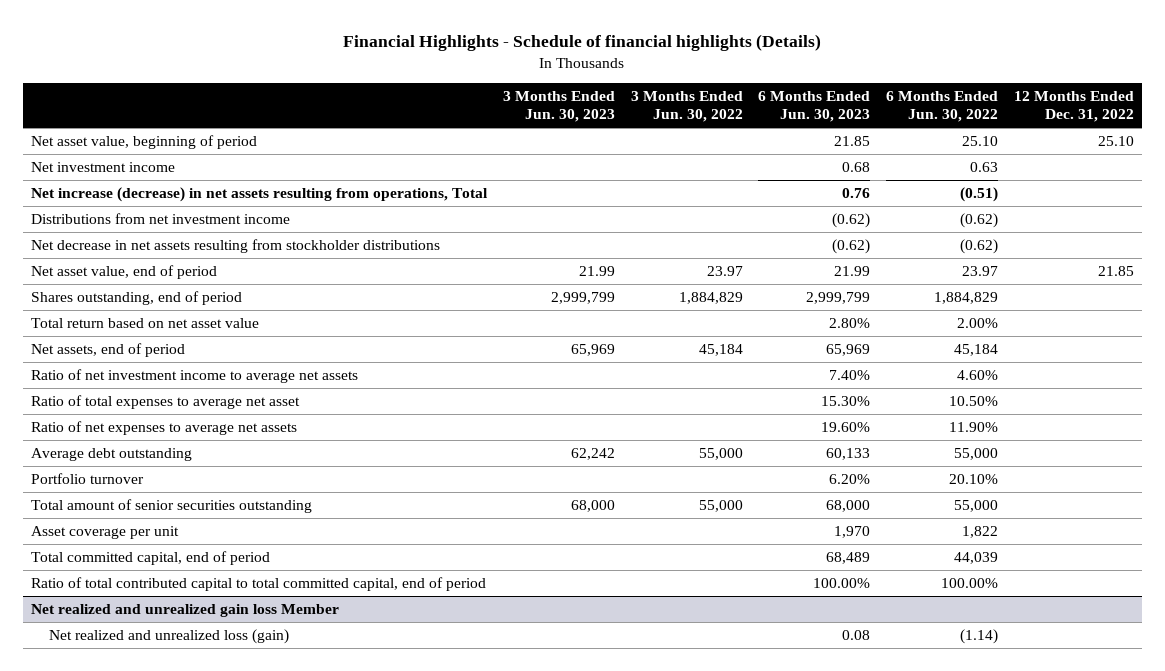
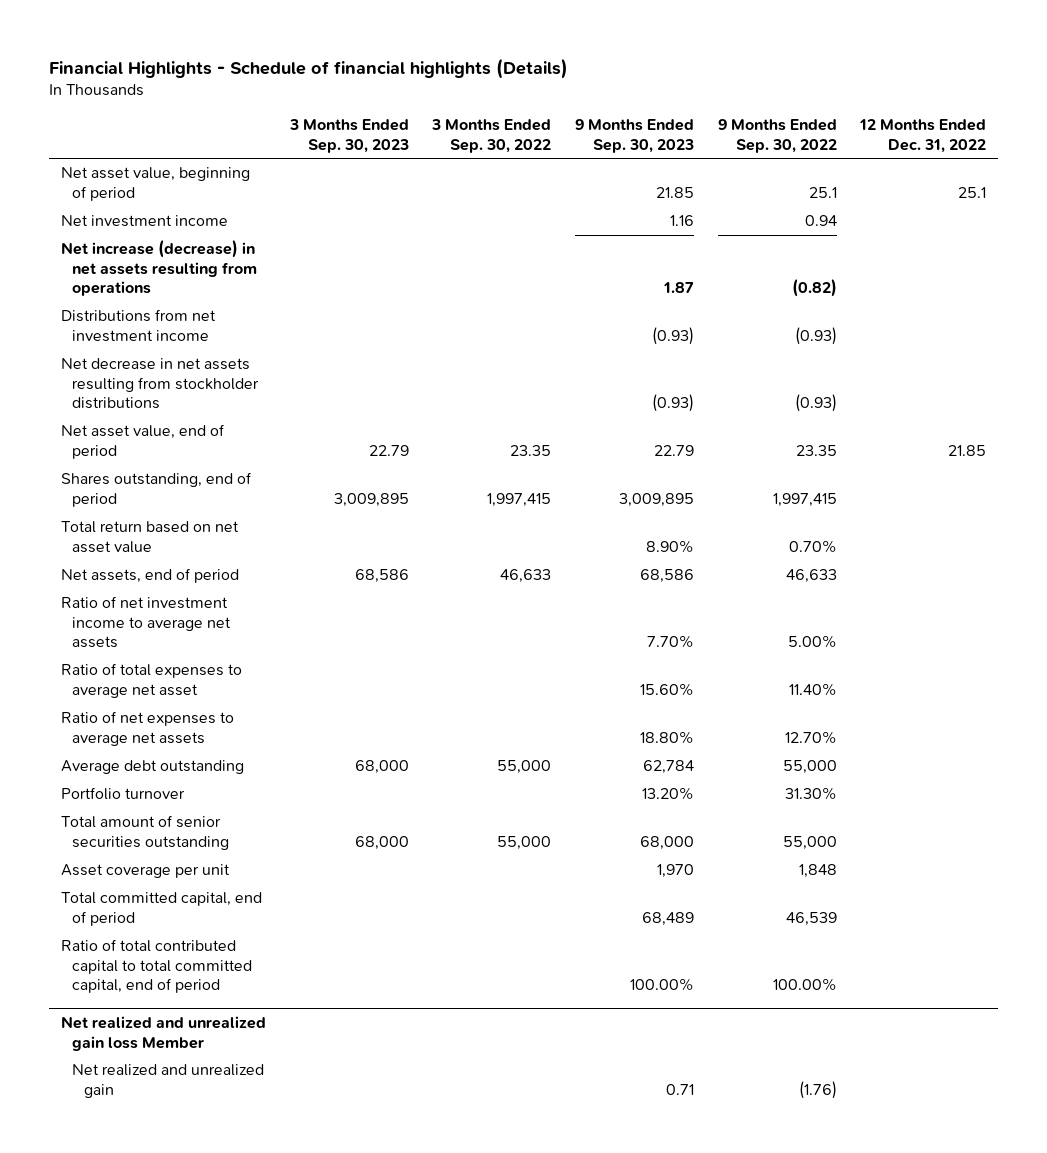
- | 3 Months Ended Jun. 30, 2023 | 3 Months Ended Jun. 30, 2022 | 6 Months Ended Jun. 30, 2023 | 6 Months Ended Jun. 30, 2022 | 12 Months Ended Dec. 31, 2022
+ | 3 Months Ended Sep. 30, 2023 | 3 Months Ended Sep. 30, 2022 | 9 Months Ended Sep. 30, 2023 | 9 Months Ended Sep. 30, 2022 | 12 Months Ended Dec. 31, 2022
- Net asset value, beginning of period | | | 21.85 | 25.10 | 25.10
+ Net asset value, beginning of period | | | 21.85 | 25.1 | 25.1
- Net increase (decrease) in net assets resulting from operations, Total | | | 0.76 | (0.51) |
+ Net increase (decrease) in net assets resulting from operations | | | 1.87 | (0.82) |
@ Net realized and unrealized gain loss Member
- Net realized and unrealized loss (gain) | | | 0.08 | (1.14) |
+ Net realized and unrealized gain | | | 0.71 | (1.76) |

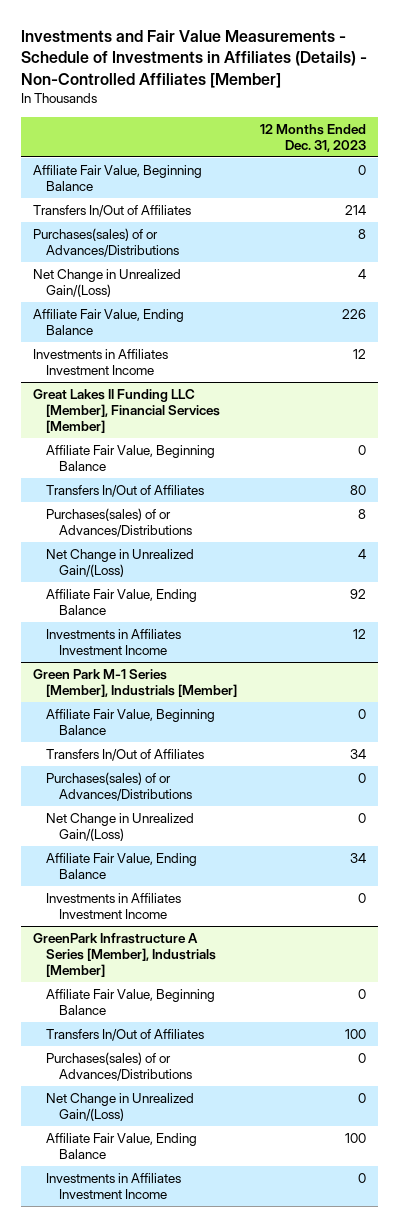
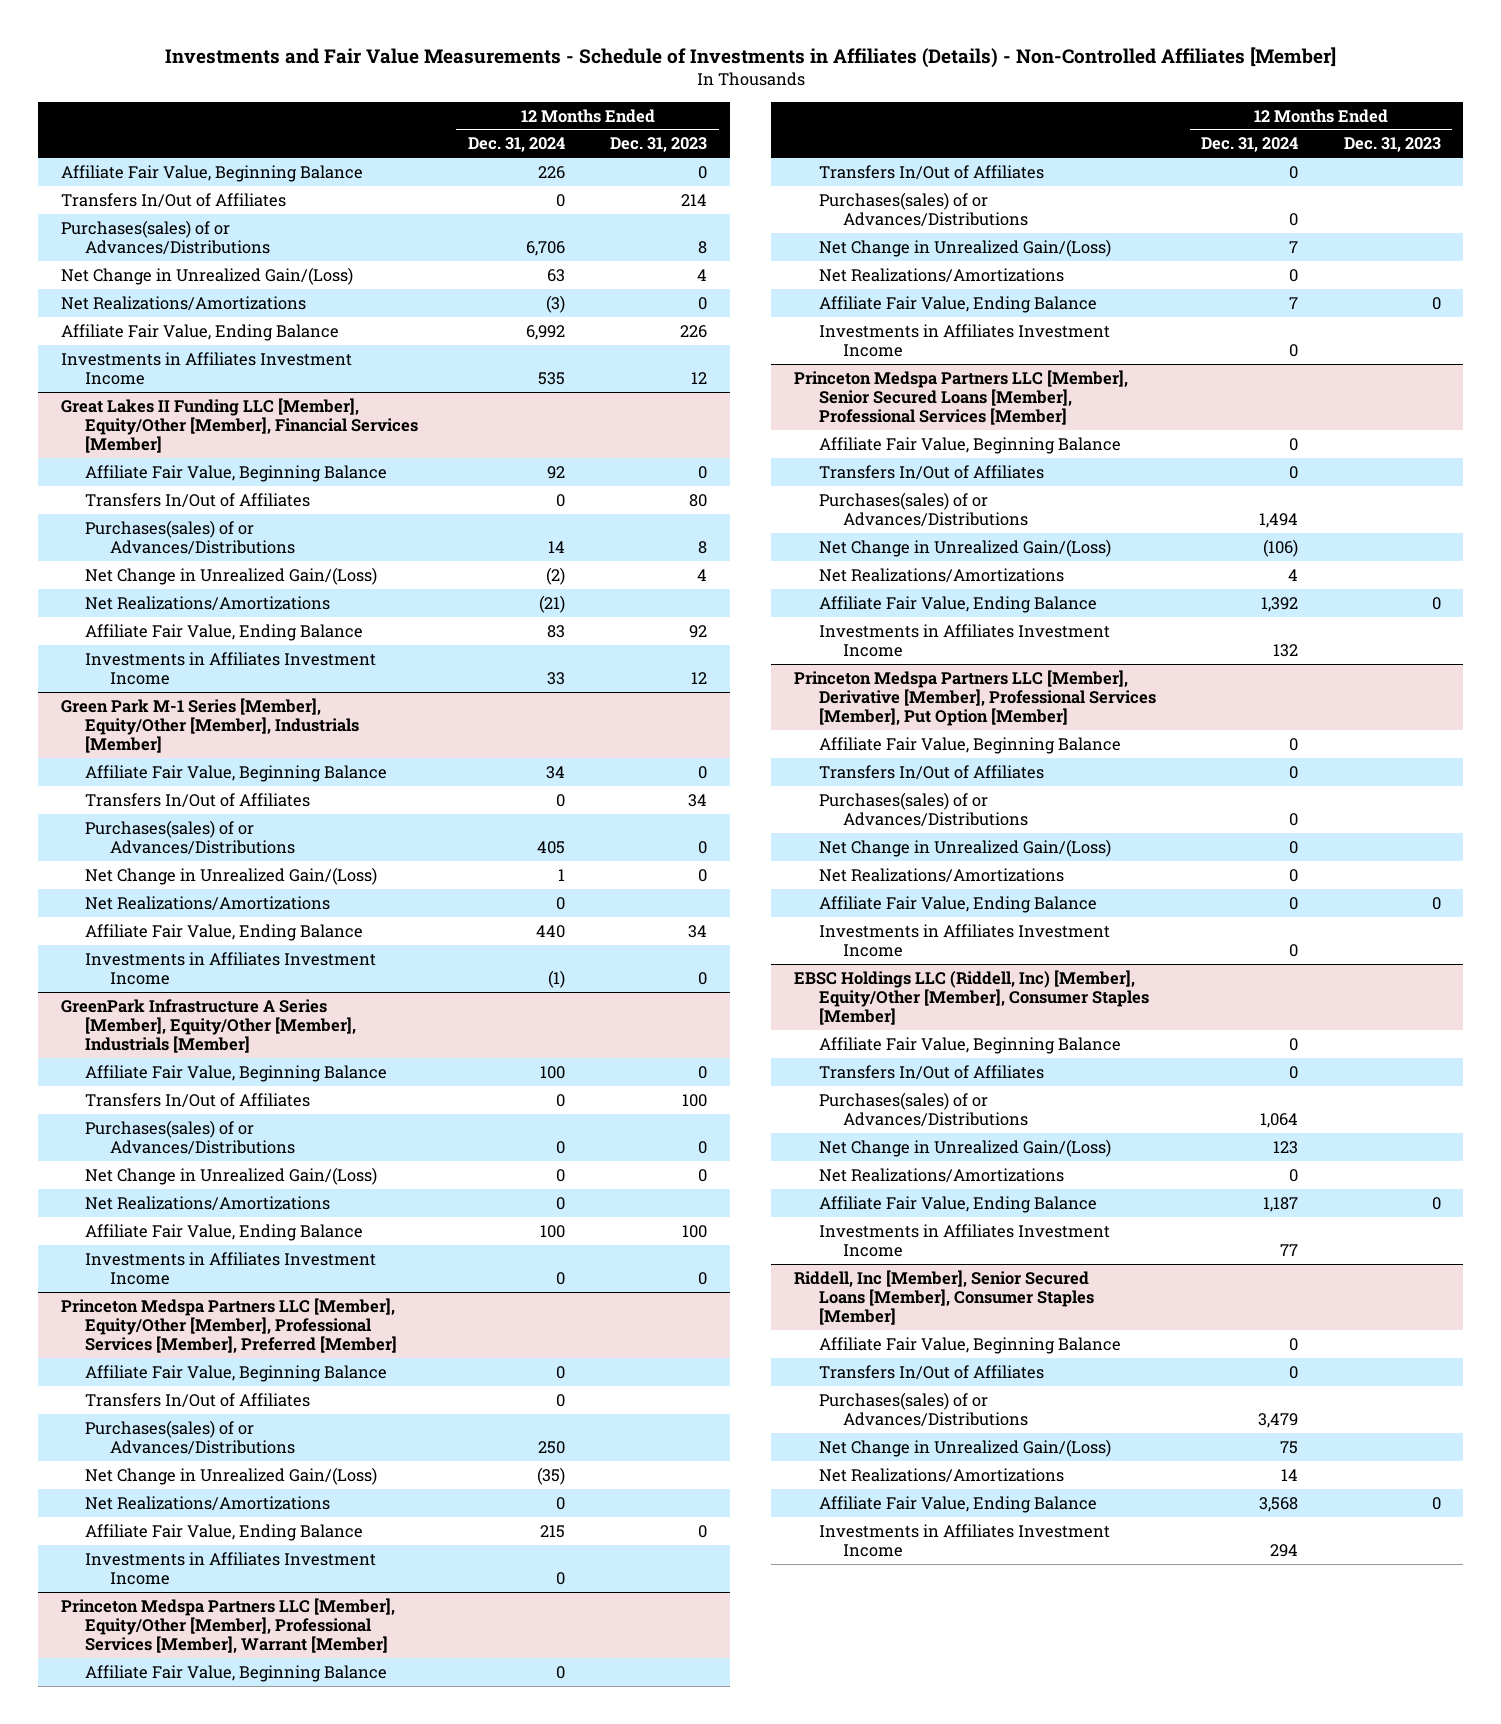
- | 12 Months Ended Dec. 31, 2023
+ | 12 Months Ended Dec. 31, 2024 | 12 Months Ended Dec. 31, 2023
+ Net Realizations/Amortizations | (3) | 0
- Great Lakes II Funding LLC [Member], Financial Services [Member]
+ Great Lakes II Funding LLC [Member], Equity/Other [Member], Financial Services [Member]
+ Net Realizations/Amortizations | (21) |
- Green Park M-1 Series [Member], Industrials [Member]
+ Green Park M-1 Series [Member], Equity/Other [Member], Industrials [Member]
+ Net Realizations/Amortizations | 0 |
- GreenPark Infrastructure A Series [Member], Industrials [Member]
+ GreenPark Infrastructure A Series [Member], Equity/Other [Member], Industrials [Member]
+ Net Realizations/Amortizations | 0 |
+ Princeton Medspa Partners LLC [Member], Equity/Other [Member], Professional Services [Member], Preferred [Member]
+ Affiliate Fair Value, Beginning Balance | 0 |
+ Transfers In/Out of Affiliates | 0 |
+ Purchases(sales) of or Advances/Distributions | 250 |
+ Net Change in Unrealized Gain/(Loss) | (35) |
+ Net Realizations/Amortizations | 0 |
+ Affiliate Fair Value, Ending Balance | 215 | 0
+ Investments in Affiliates Investment Income | 0 |
+ Princeton Medspa Partners LLC [Member], Equity/Other [Member], Professional Services [Member], Warrant [Member]
+ Affiliate Fair Value, Beginning Balance | 0 |
+ Transfers In/Out of Affiliates | 0 |
+ Purchases(sales) of or Advances/Distributions | 0 |
+ Net Change in Unrealized Gain/(Loss) | 7 |
+ Net Realizations/Amortizations | 0 |
+ Affiliate Fair Value, Ending Balance | 7 | 0
+ Investments in Affiliates Investment Income | 0 |
+ Princeton Medspa Partners LLC [Member], Senior Secured Loans [Member], Professional Services [Member]
+ Affiliate Fair Value, Beginning Balance | 0 |
+ Transfers In/Out of Affiliates | 0 |
+ Purchases(sales) of or Advances/Distributions | 1,494 |
+ Net Change in Unrealized Gain/(Loss) | (106) |
+ Net Realizations/Amortizations | 4 |
+ Affiliate Fair Value, Ending Balance | 1,392 | 0
+ Investments in Affiliates Investment Income | 132 |
+ Princeton Medspa Partners LLC [Member], Derivative [Member], Professional Services [Member], Put Option [Member]
+ Affiliate Fair Value, Beginning Balance | 0 |
+ Transfers In/Out of Affiliates | 0 |
+ Purchases(sales) of or Advances/Distributions | 0 |
+ Net Change in Unrealized Gain/(Loss) | 0 |
+ Net Realizations/Amortizations | 0 |
+ Affiliate Fair Value, Ending Balance | 0 | 0
+ Investments in Affiliates Investment Income | 0 |
+ EBSC Holdings LLC (Riddell, Inc) [Member], Equity/Other [Member], Consumer Staples [Member]
+ Affiliate Fair Value, Beginning Balance | 0 |
+ Transfers In/Out of Affiliates | 0 |
+ Purchases(sales) of or Advances/Distributions | 1,064 |
+ Net Change in Unrealized Gain/(Loss) | 123 |
+ Net Realizations/Amortizations | 0 |
+ Affiliate Fair Value, Ending Balance | 1,187 | 0
+ Investments in Affiliates Investment Income | 77 |
+ Riddell, Inc [Member], Senior Secured Loans [Member], Consumer Staples [Member]
+ Affiliate Fair Value, Beginning Balance | 0 |
+ Transfers In/Out of Affiliates | 0 |
+ Purchases(sales) of or Advances/Distributions | 3,479 |
+ Net Change in Unrealized Gain/(Loss) | 75 |
+ Net Realizations/Amortizations | 14 |
+ Affiliate Fair Value, Ending Balance | 3,568 | 0
+ Investments in Affiliates Investment Income | 294 |

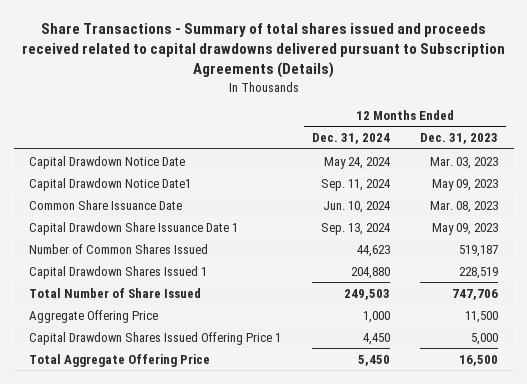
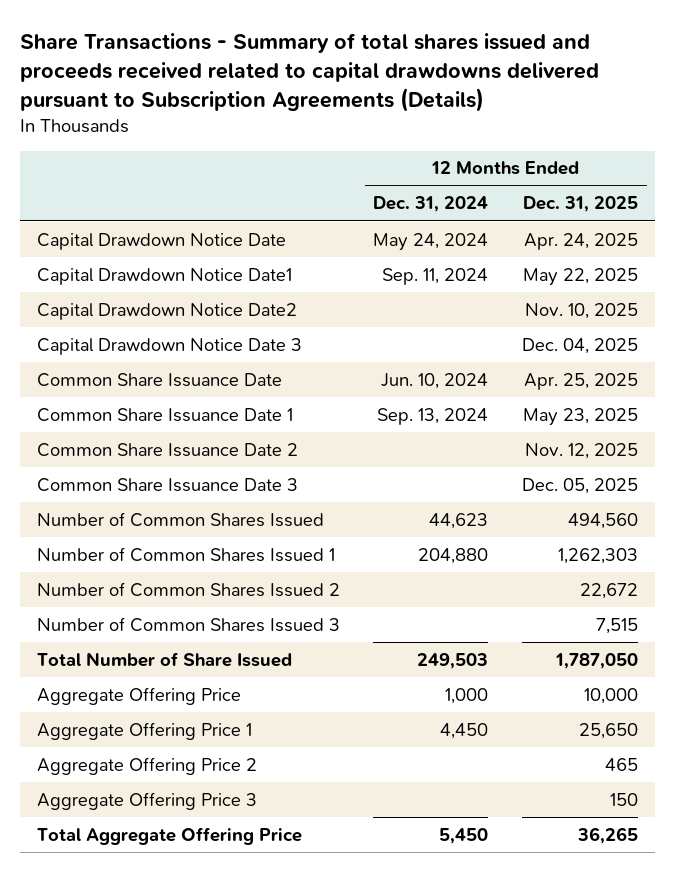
- | 12 Months Ended Dec. 31, 2024 | 12 Months Ended Dec. 31, 2023
+ | 12 Months Ended Dec. 31, 2024 | 12 Months Ended Dec. 31, 2025
+ Capital Drawdown Notice Date2 | | Nov. 10, 2025
+ Capital Drawdown Notice Date 3 | | Dec. 04, 2025
- Capital Drawdown Share Issuance Date 1 | Sep. 13, 2024 | May 09, 2023
+ Common Share Issuance Date 1 | Sep. 13, 2024 | May 23, 2025
+ Common Share Issuance Date 2 | | Nov. 12, 2025
+ Common Share Issuance Date 3 | | Dec. 05, 2025
- Capital Drawdown Shares Issued 1 | 204,880 | 228,519
+ Number of Common Shares Issued 1 | 204,880 | 1,262,303
+ Number of Common Shares Issued 2 | | 22,672
+ Number of Common Shares Issued 3 | | 7,515
- Capital Drawdown Shares Issued Offering Price 1 | 4,450 | 5,000
+ Aggregate Offering Price 1 | 4,450 | 25,650
+ Aggregate Offering Price 2 | | 465
+ Aggregate Offering Price 3 | | 150

